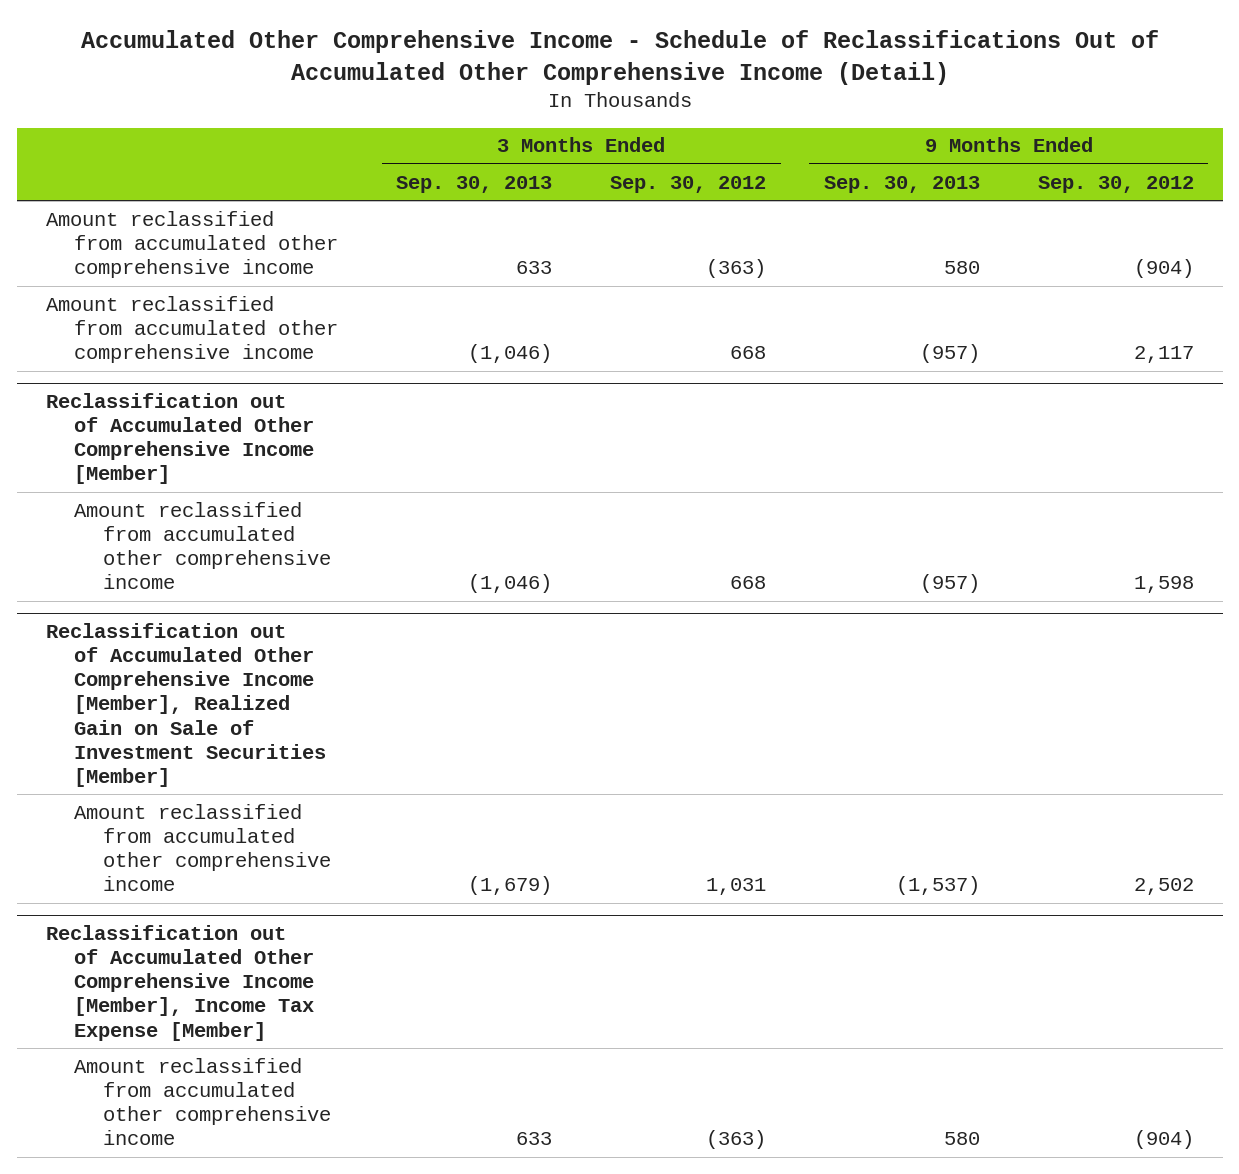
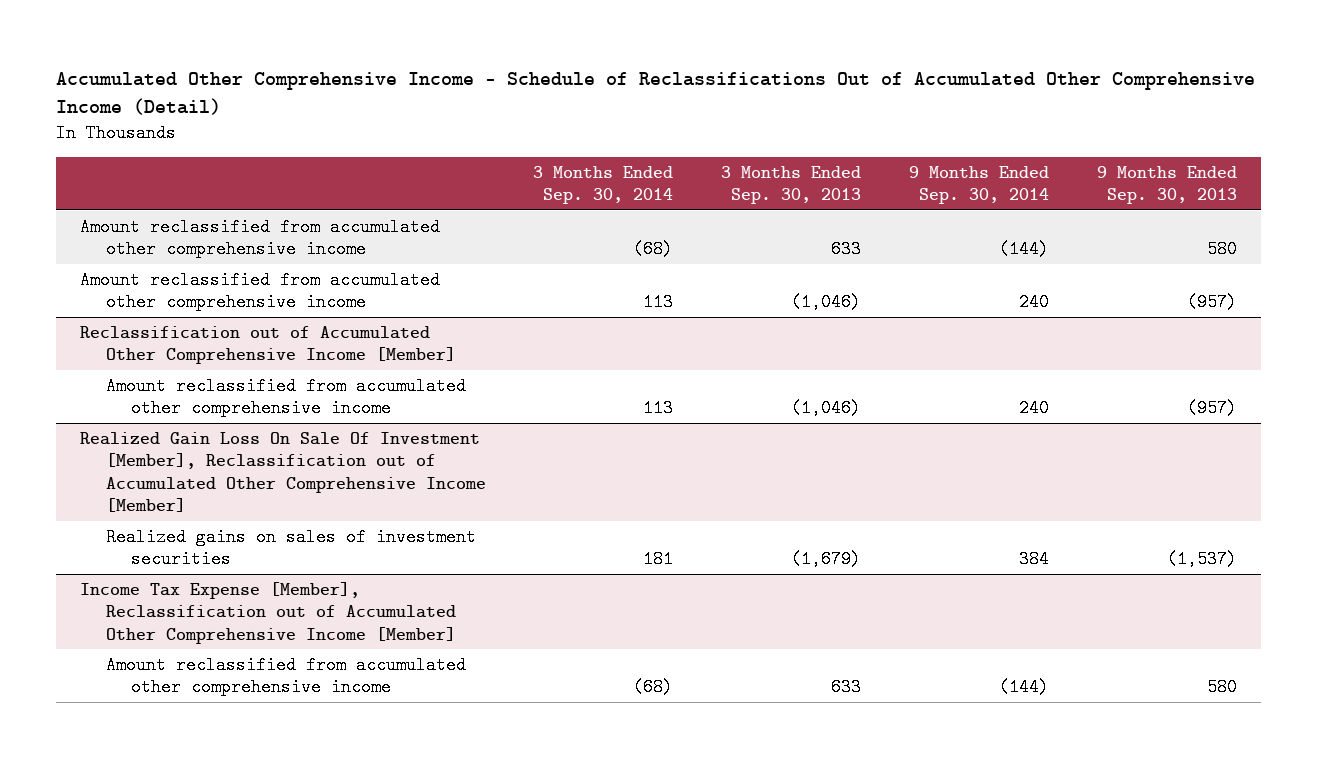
- | 3 Months Ended Sep. 30, 2013 | 3 Months Ended Sep. 30, 2012 | 9 Months Ended Sep. 30, 2013 | 9 Months Ended Sep. 30, 2012
+ | 3 Months Ended Sep. 30, 2014 | 3 Months Ended Sep. 30, 2013 | 9 Months Ended Sep. 30, 2014 | 9 Months Ended Sep. 30, 2013
- Reclassification out of Accumulated Other Comprehensive Income [Member], Realized Gain on Sale of Investment Securities [Member]
- Amount reclassified from accumulated other comprehensive income | (1,679) | 1,031 | (1,537) | 2,502
- Reclassification out of Accumulated Other Comprehensive Income [Member], Income Tax Expense [Member]
+ Realized Gain Loss On Sale Of Investment [Member], Reclassification out of Accumulated Other Comprehensive Income [Member]
+ Realized gains on sales of investment securities | 181 | (1,679) | 384 | (1,537)
+ Income Tax Expense [Member], Reclassification out of Accumulated Other Comprehensive Income [Member]

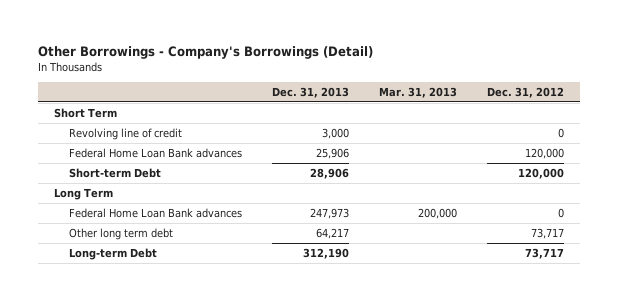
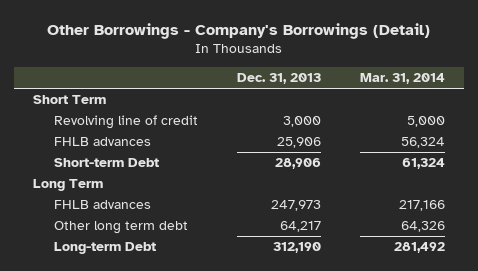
- | Dec. 31, 2013 | Mar. 31, 2013 | Dec. 31, 2012
+ | Dec. 31, 2013 | Mar. 31, 2014
- Federal Home Loan Bank advances | 25,906 | | 120,000
+ FHLB advances | 25,906 | 56,324
- Federal Home Loan Bank advances | 247,973 | 200,000 | 0
+ FHLB advances | 247,973 | 217,166

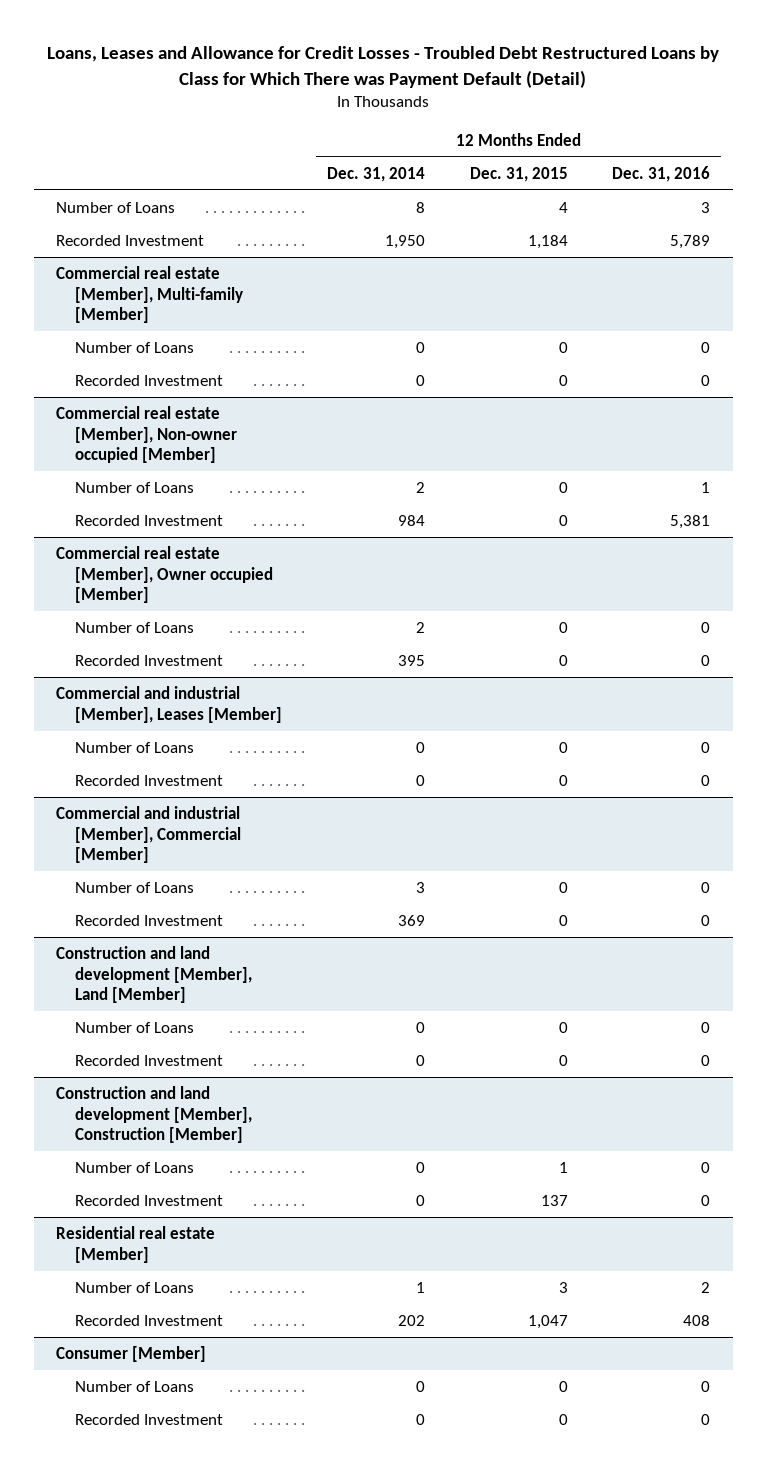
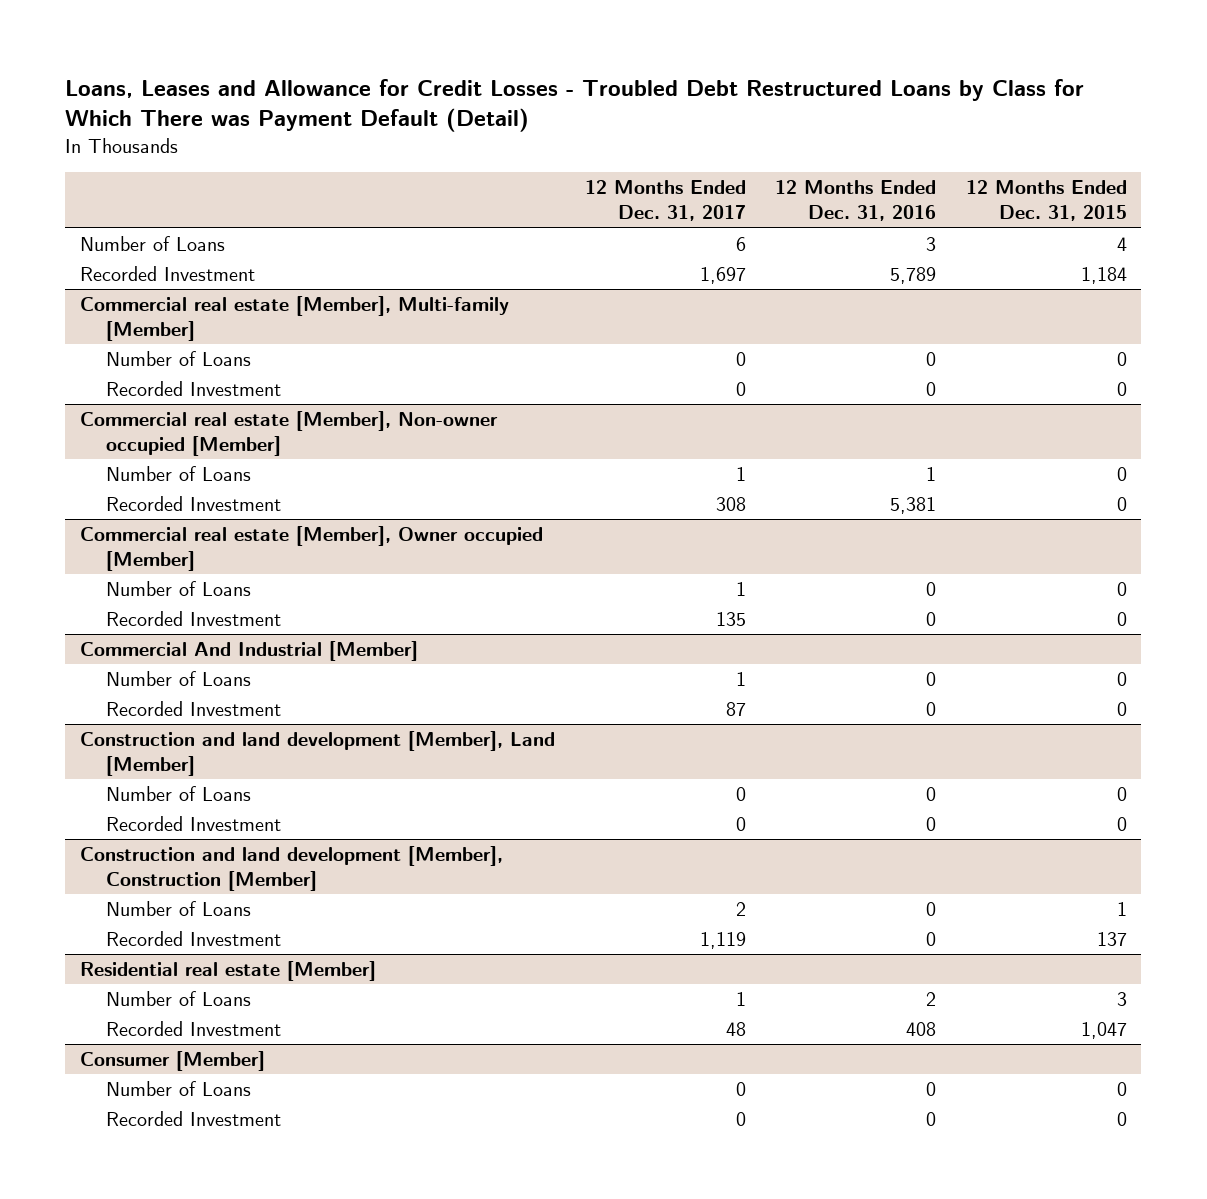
- | 12 Months Ended Dec. 31, 2014 | 12 Months Ended Dec. 31, 2015 | 12 Months Ended Dec. 31, 2016
+ | 12 Months Ended Dec. 31, 2017 | 12 Months Ended Dec. 31, 2016 | 12 Months Ended Dec. 31, 2015
- Commercial and industrial [Member], Leases [Member]
- Number of Loans | 0 | 0 | 0
- Recorded Investment | 0 | 0 | 0
- Commercial and industrial [Member], Commercial [Member]
+ Commercial And Industrial [Member]

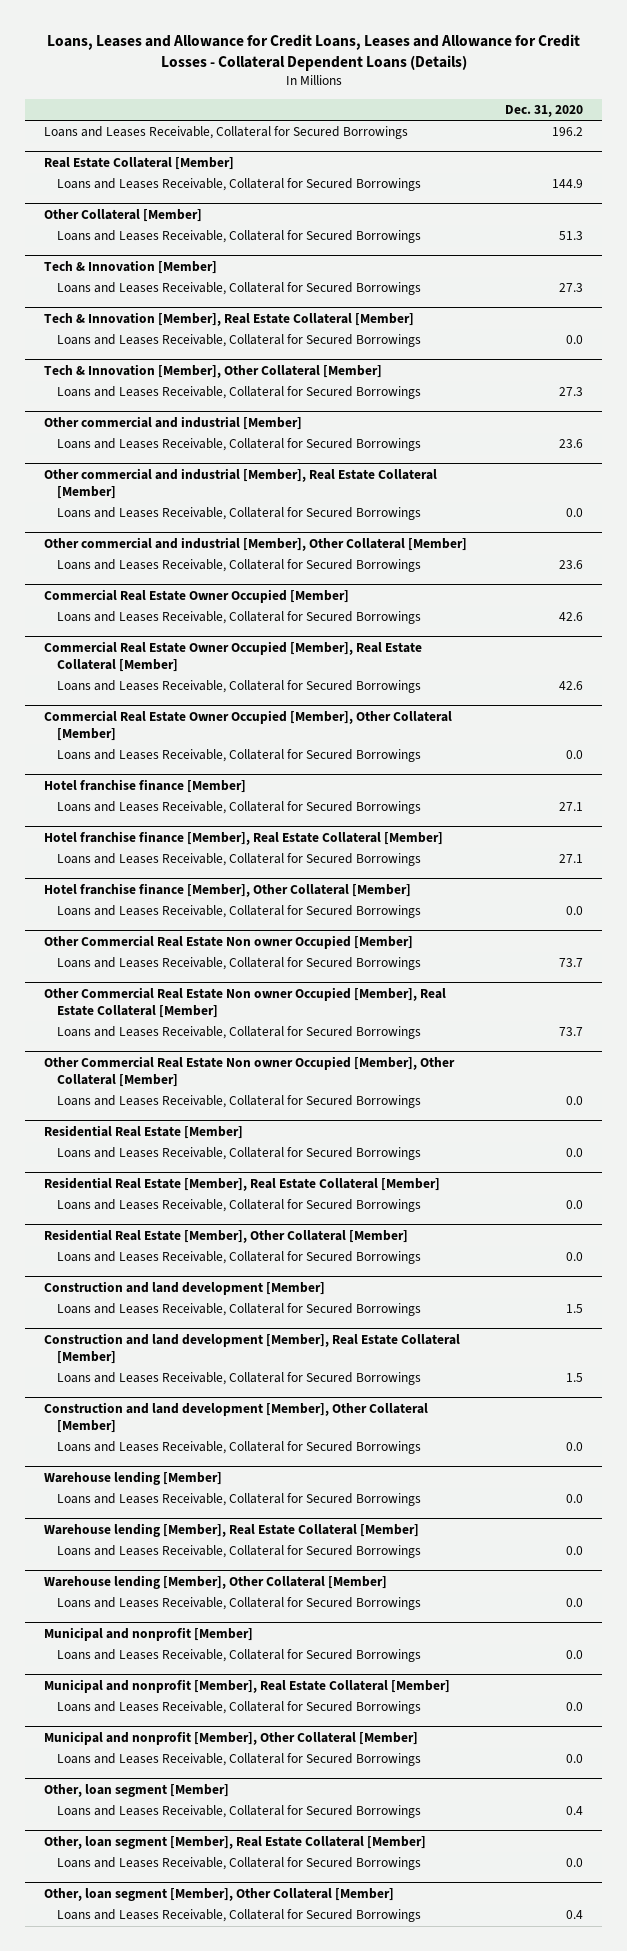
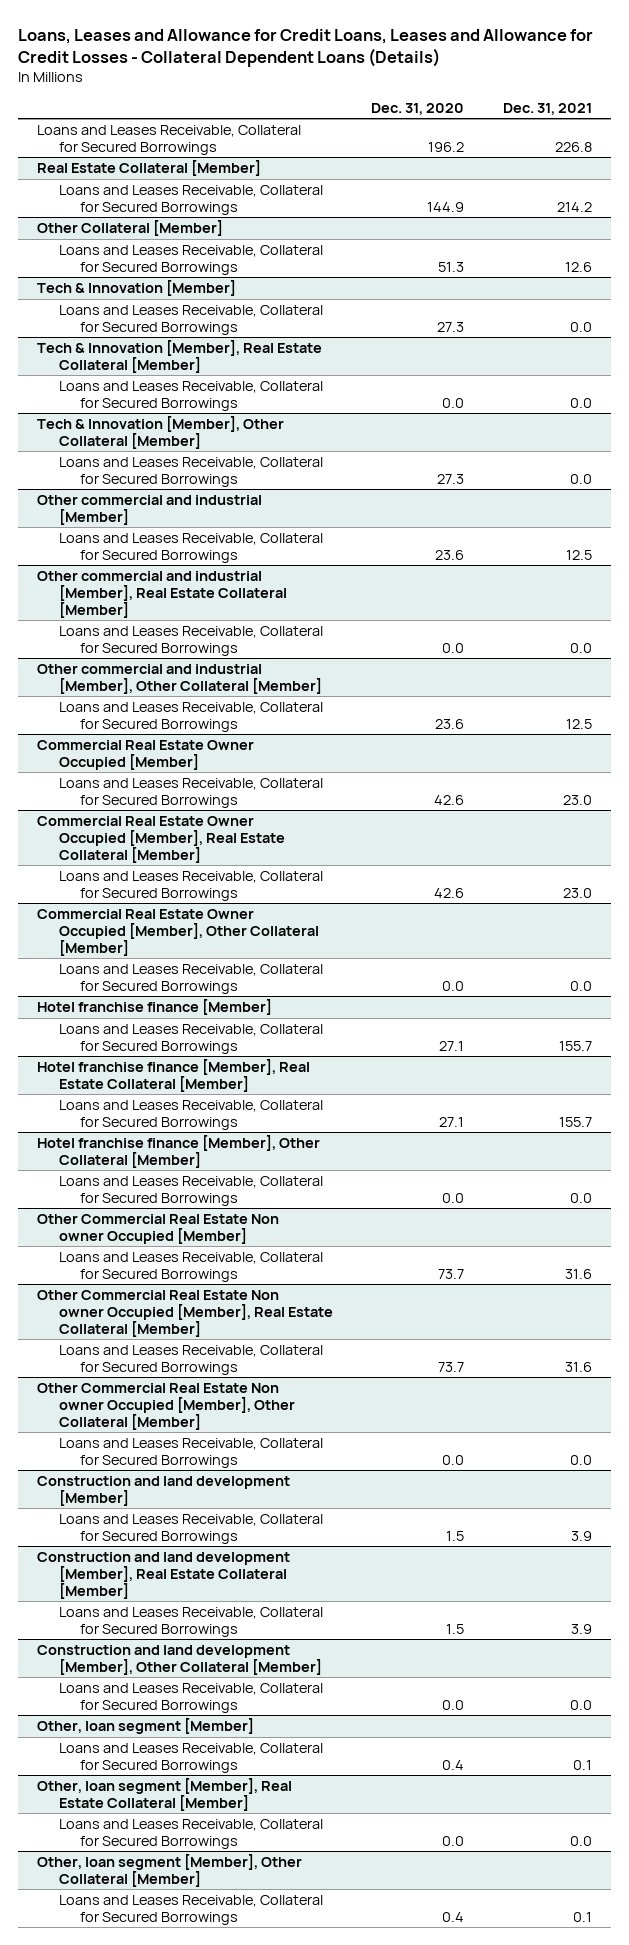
- | Dec. 31, 2020
+ | Dec. 31, 2020 | Dec. 31, 2021
- Residential Real Estate [Member]
- Loans and Leases Receivable, Collateral for Secured Borrowings | 0.0
- Residential Real Estate [Member], Real Estate Collateral [Member]
- Loans and Leases Receivable, Collateral for Secured Borrowings | 0.0
- Residential Real Estate [Member], Other Collateral [Member]
- Loans and Leases Receivable, Collateral for Secured Borrowings | 0.0
- Warehouse lending [Member]
- Loans and Leases Receivable, Collateral for Secured Borrowings | 0.0
- Warehouse lending [Member], Real Estate Collateral [Member]
- Loans and Leases Receivable, Collateral for Secured Borrowings | 0.0
- Warehouse lending [Member], Other Collateral [Member]
- Loans and Leases Receivable, Collateral for Secured Borrowings | 0.0
- Municipal and nonprofit [Member]
- Loans and Leases Receivable, Collateral for Secured Borrowings | 0.0
- Municipal and nonprofit [Member], Real Estate Collateral [Member]
- Loans and Leases Receivable, Collateral for Secured Borrowings | 0.0
- Municipal and nonprofit [Member], Other Collateral [Member]
- Loans and Leases Receivable, Collateral for Secured Borrowings | 0.0

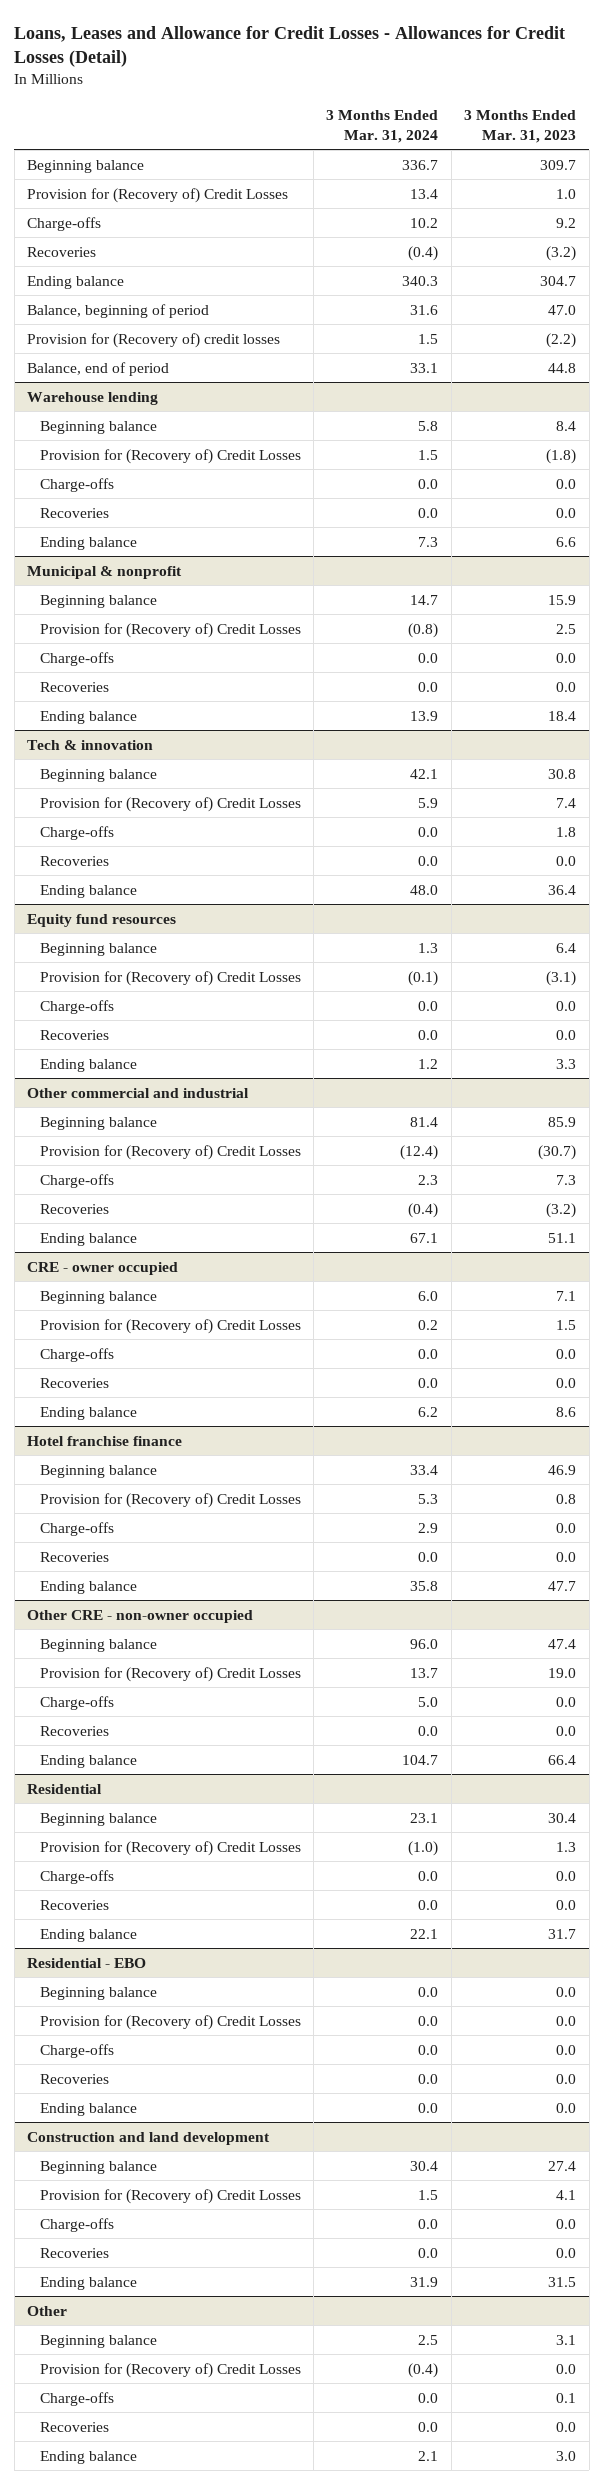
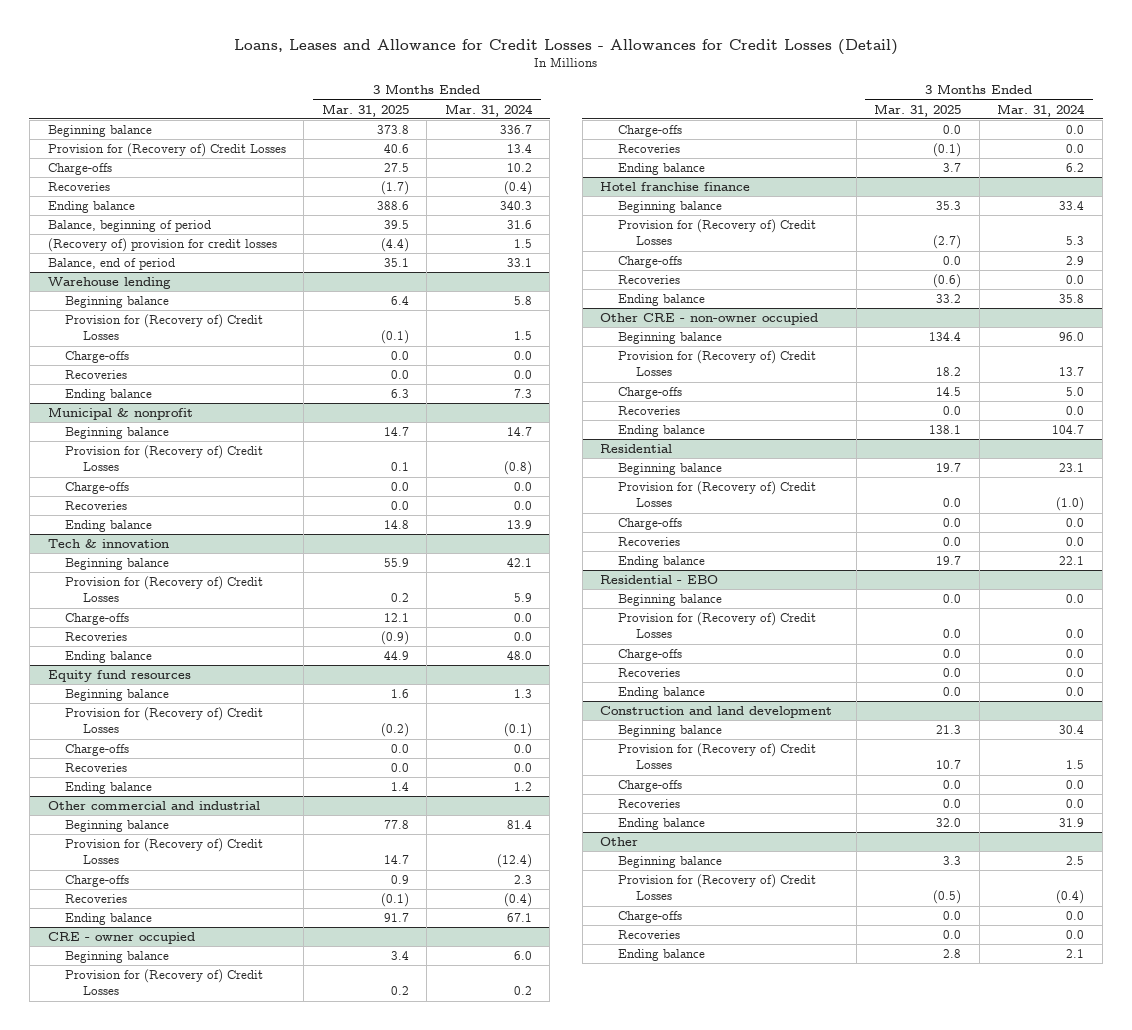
- | 3 Months Ended Mar. 31, 2024 | 3 Months Ended Mar. 31, 2023
+ | 3 Months Ended Mar. 31, 2025 | 3 Months Ended Mar. 31, 2024
- Provision for (Recovery of) credit losses | 1.5 | (2.2)
+ (Recovery of) provision for credit losses | (4.4) | 1.5

